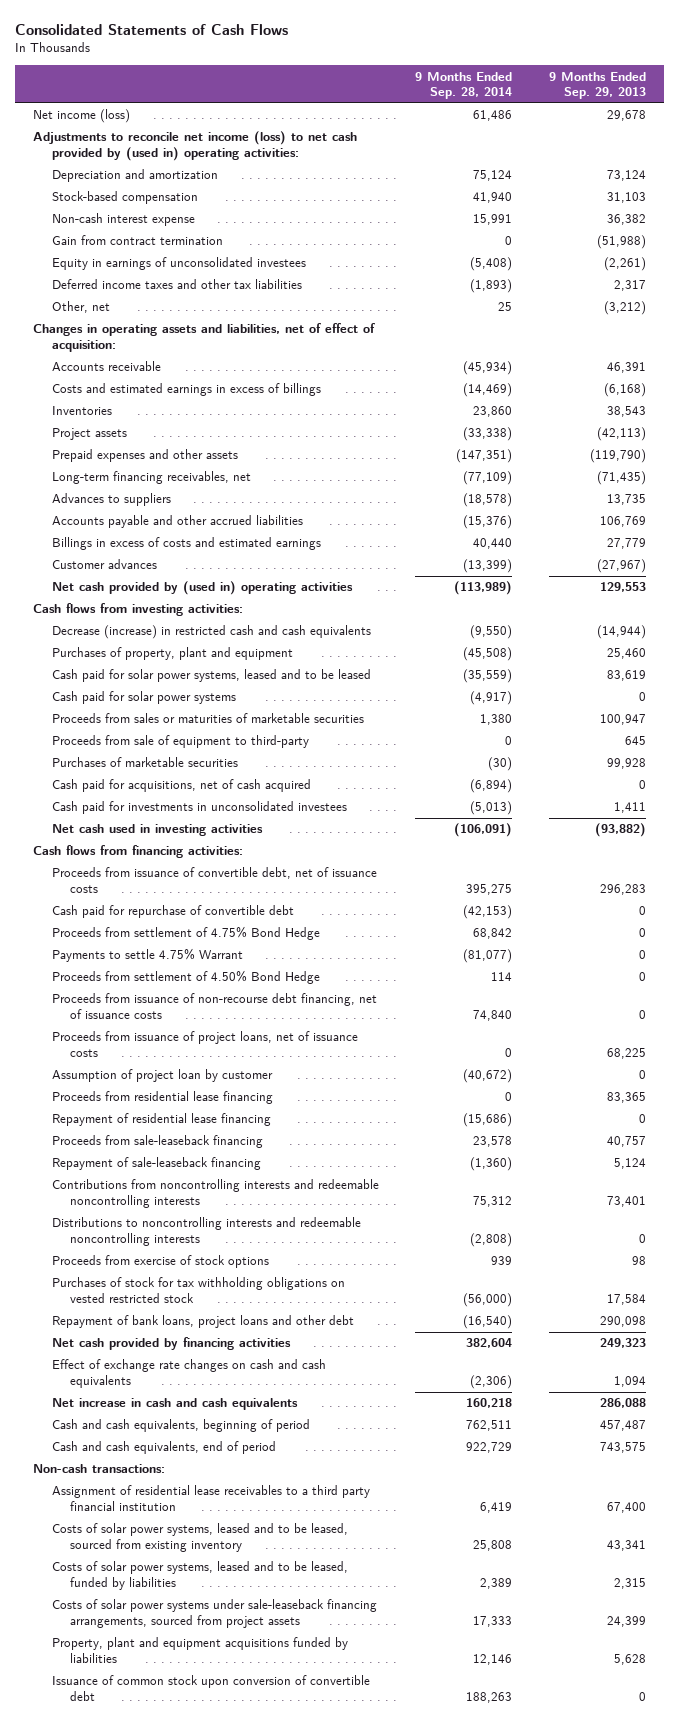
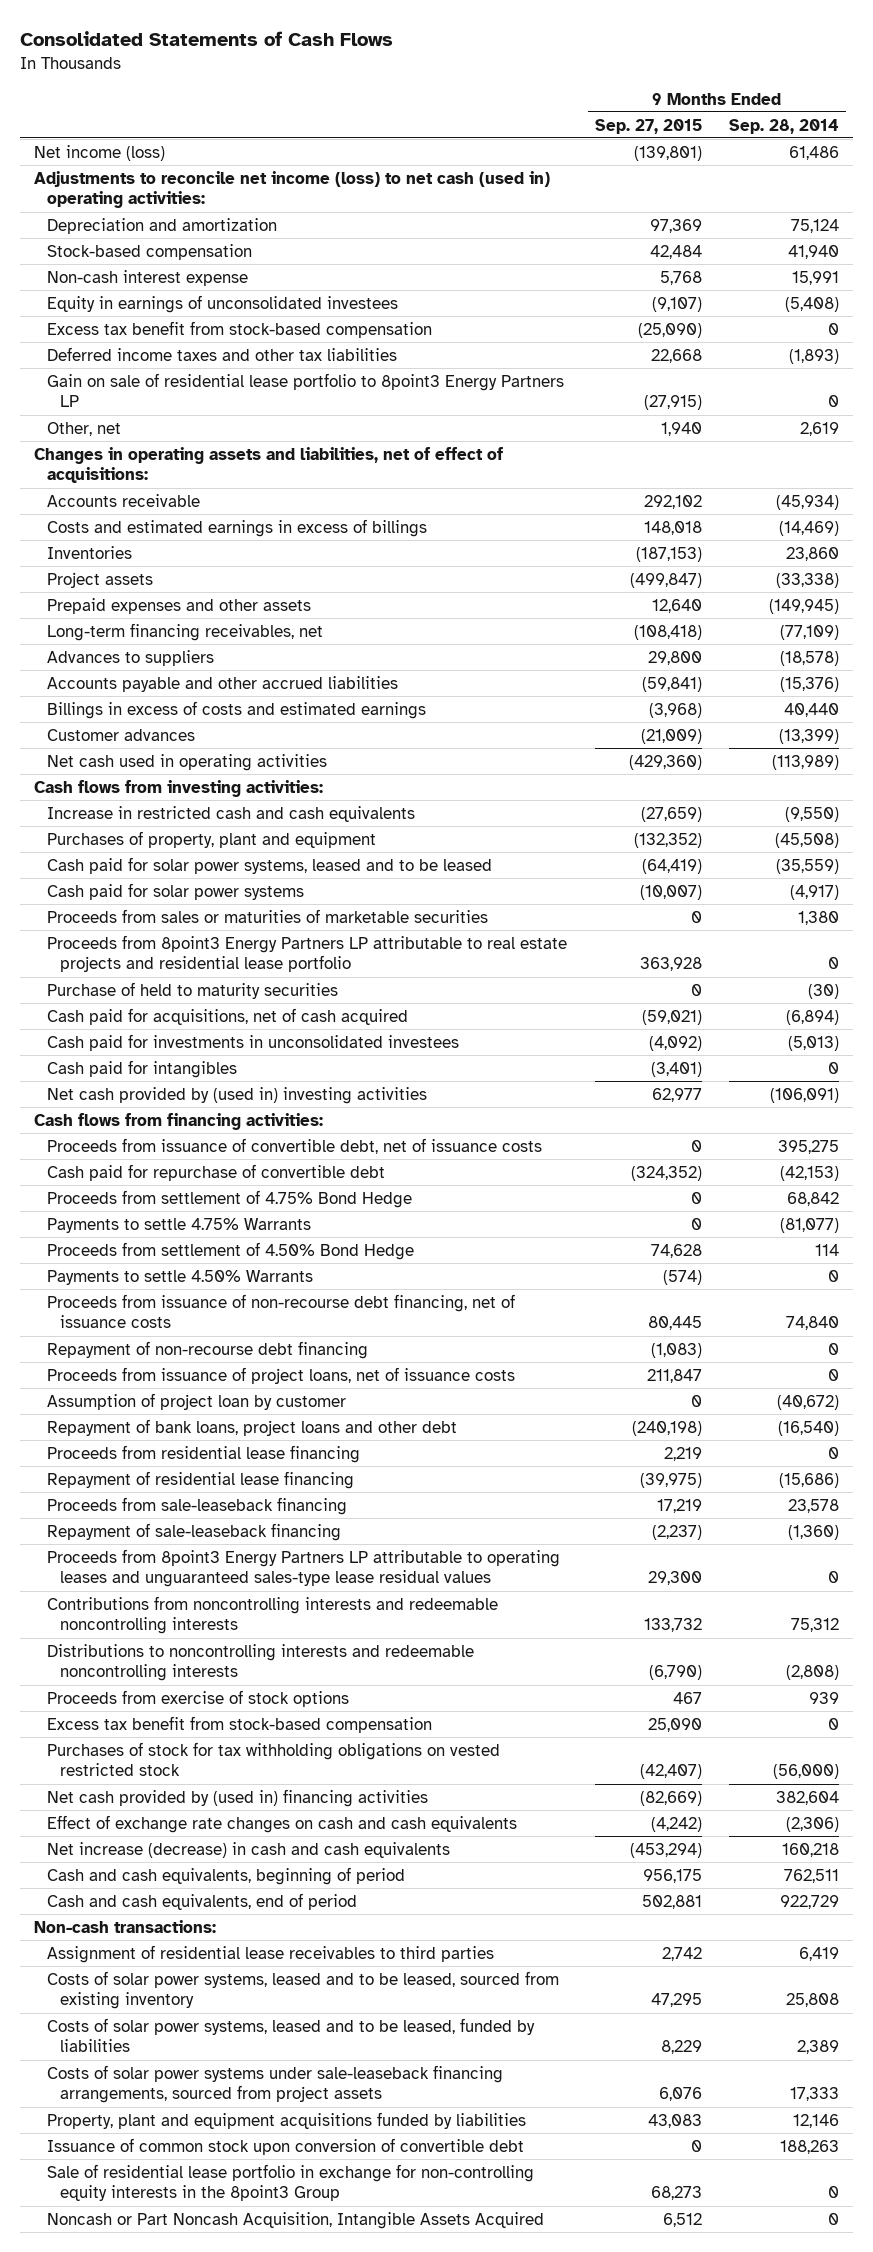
- | 9 Months Ended Sep. 28, 2014 | 9 Months Ended Sep. 29, 2013
+ | 9 Months Ended Sep. 27, 2015 | 9 Months Ended Sep. 28, 2014
- Adjustments to reconcile net income (loss) to net cash provided by (used in) operating activities:
+ Adjustments to reconcile net income (loss) to net cash (used in) operating activities:
- Gain from contract termination | 0 | (51,988)
+ Excess tax benefit from stock-based compensation | (25,090) | 0
- Other, net | 25 | (3,212)
- Changes in operating assets and liabilities, net of effect of acquisition:
+ Gain on sale of residential lease portfolio to 8point3 Energy Partners LP | (27,915) | 0
+ Other, net | 1,940 | 2,619
+ Changes in operating assets and liabilities, net of effect of acquisitions:
- Prepaid expenses and other assets | (147,351) | (119,790)
+ Prepaid expenses and other assets | 12,640 | (149,945)
- Net cash provided by (used in) operating activities | (113,989) | 129,553
+ Net cash used in operating activities | (429,360) | (113,989)
- Decrease (increase) in restricted cash and cash equivalents | (9,550) | (14,944)
+ Increase in restricted cash and cash equivalents | (27,659) | (9,550)
- Proceeds from sale of equipment to third-party | 0 | 645
- Purchases of marketable securities | (30) | 99,928
+ Proceeds from 8point3 Energy Partners LP attributable to real estate projects and residential lease portfolio | 363,928 | 0
+ Purchase of held to maturity securities | 0 | (30)
- Net cash used in investing activities | (106,091) | (93,882)
+ Cash paid for intangibles | (3,401) | 0
+ Net cash provided by (used in) investing activities | 62,977 | (106,091)
- Payments to settle 4.75% Warrant | (81,077) | 0
+ Payments to settle 4.75% Warrants | 0 | (81,077)
+ Payments to settle 4.50% Warrants | (574) | 0
+ Repayment of non-recourse debt financing | (1,083) | 0
moved up: Repayment of bank loans, project loans and other debt | (240,198) | (16,540)
+ Proceeds from 8point3 Energy Partners LP attributable to operating leases and unguaranteed sales-type lease residual values | 29,300 | 0
+ Excess tax benefit from stock-based compensation | 25,090 | 0
- Net cash provided by financing activities | 382,604 | 249,323
+ Net cash provided by (used in) financing activities | (82,669) | 382,604
- Net increase in cash and cash equivalents | 160,218 | 286,088
+ Net increase (decrease) in cash and cash equivalents | (453,294) | 160,218
- Assignment of residential lease receivables to a third party financial institution | 6,419 | 67,400
+ Assignment of residential lease receivables to third parties | 2,742 | 6,419
+ Sale of residential lease portfolio in exchange for non-controlling equity interests in the 8point3 Group | 68,273 | 0
+ Noncash or Part Noncash Acquisition, Intangible Assets Acquired | 6,512 | 0

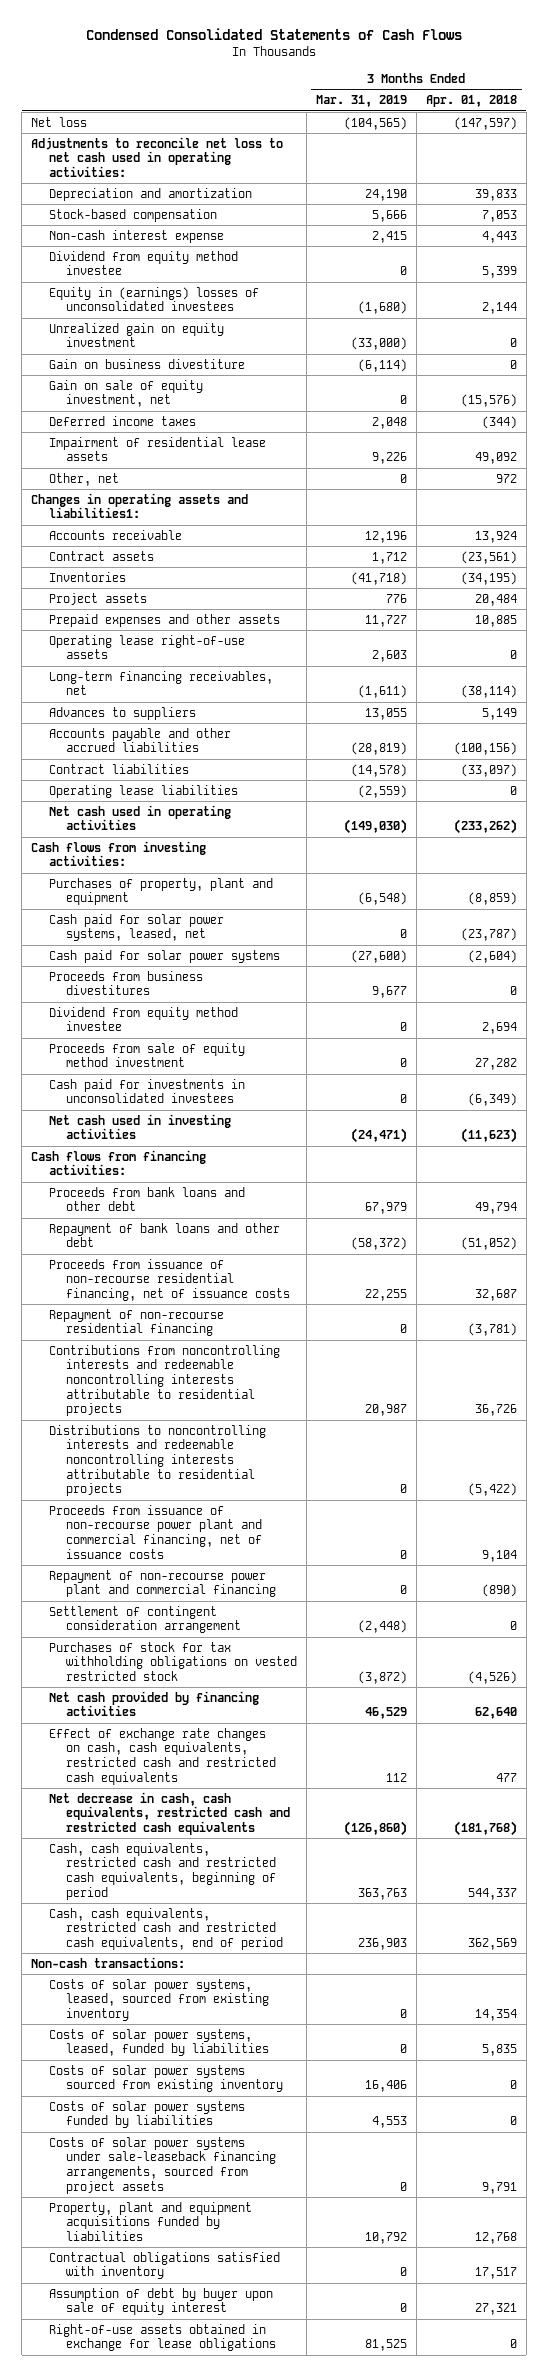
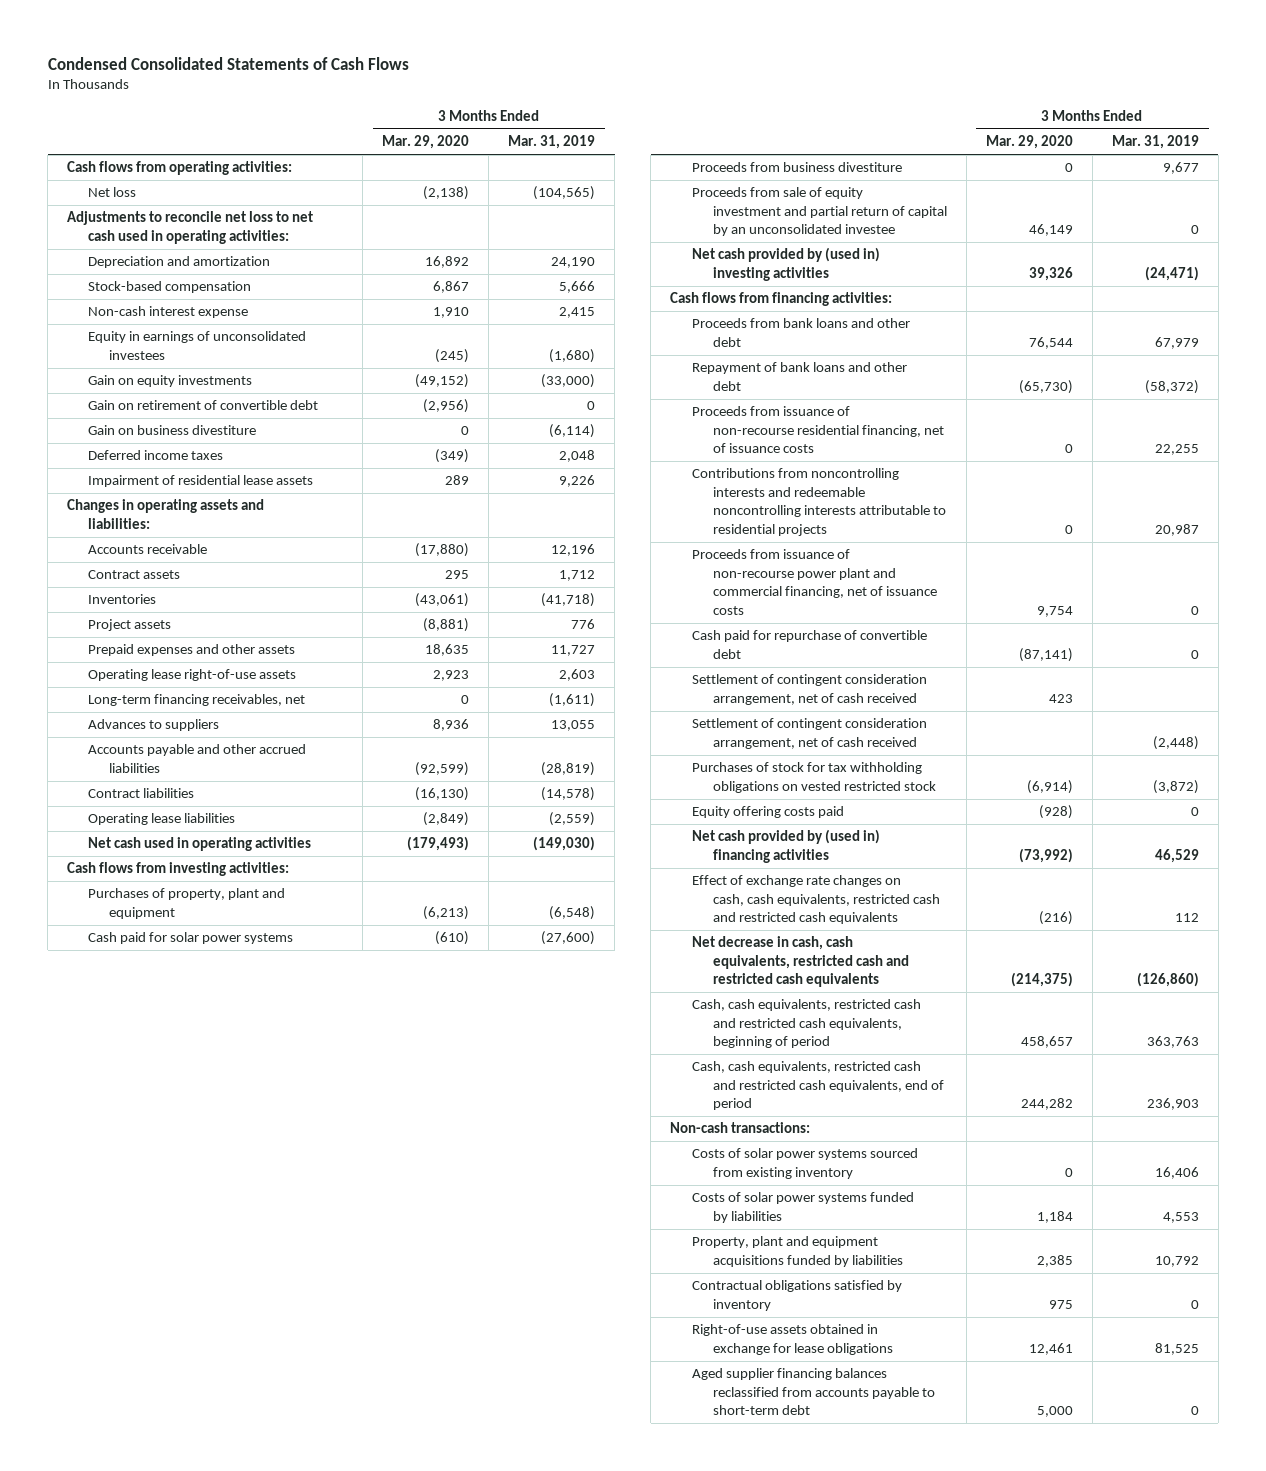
- | 3 Months Ended Mar. 31, 2019 | 3 Months Ended Apr. 01, 2018
+ | 3 Months Ended Mar. 29, 2020 | 3 Months Ended Mar. 31, 2019
+ Cash flows from operating activities:
- Dividend from equity method investee | 0 | 5,399
- Equity in (earnings) losses of unconsolidated investees | (1,680) | 2,144
- Unrealized gain on equity investment | (33,000) | 0
+ Equity in earnings of unconsolidated investees | (245) | (1,680)
+ Gain on equity investments | (49,152) | (33,000)
+ Gain on retirement of convertible debt | (2,956) | 0
- Gain on sale of equity investment, net | 0 | (15,576)
- Other, net | 0 | 972
- Changes in operating assets and liabilities1:
+ Changes in operating assets and liabilities:
- Cash paid for solar power systems, leased, net | 0 | (23,787)
- Proceeds from business divestitures | 9,677 | 0
- Dividend from equity method investee | 0 | 2,694
- Proceeds from sale of equity method investment | 0 | 27,282
- Cash paid for investments in unconsolidated investees | 0 | (6,349)
- Net cash used in investing activities | (24,471) | (11,623)
+ Proceeds from business divestiture | 0 | 9,677
+ Proceeds from sale of equity investment and partial return of capital by an unconsolidated investee | 46,149 | 0
+ Net cash provided by (used in) investing activities | 39,326 | (24,471)
- Repayment of non-recourse residential financing | 0 | (3,781)
- Distributions to noncontrolling interests and redeemable noncontrolling interests attributable to residential projects | 0 | (5,422)
- Repayment of non-recourse power plant and commercial financing | 0 | (890)
- Settlement of contingent consideration arrangement | (2,448) | 0
+ Cash paid for repurchase of convertible debt | (87,141) | 0
+ Settlement of contingent consideration arrangement, net of cash received | 423 |
+ Settlement of contingent consideration arrangement, net of cash received | | (2,448)
- Net cash provided by financing activities | 46,529 | 62,640
+ Equity offering costs paid | (928) | 0
+ Net cash provided by (used in) financing activities | (73,992) | 46,529
- Costs of solar power systems, leased, sourced from existing inventory | 0 | 14,354
- Costs of solar power systems, leased, funded by liabilities | 0 | 5,835
- Costs of solar power systems under sale-leaseback financing arrangements, sourced from project assets | 0 | 9,791
- Contractual obligations satisfied with inventory | 0 | 17,517
- Assumption of debt by buyer upon sale of equity interest | 0 | 27,321
+ Contractual obligations satisfied by inventory | 975 | 0
+ Aged supplier financing balances reclassified from accounts payable to short-term debt | 5,000 | 0

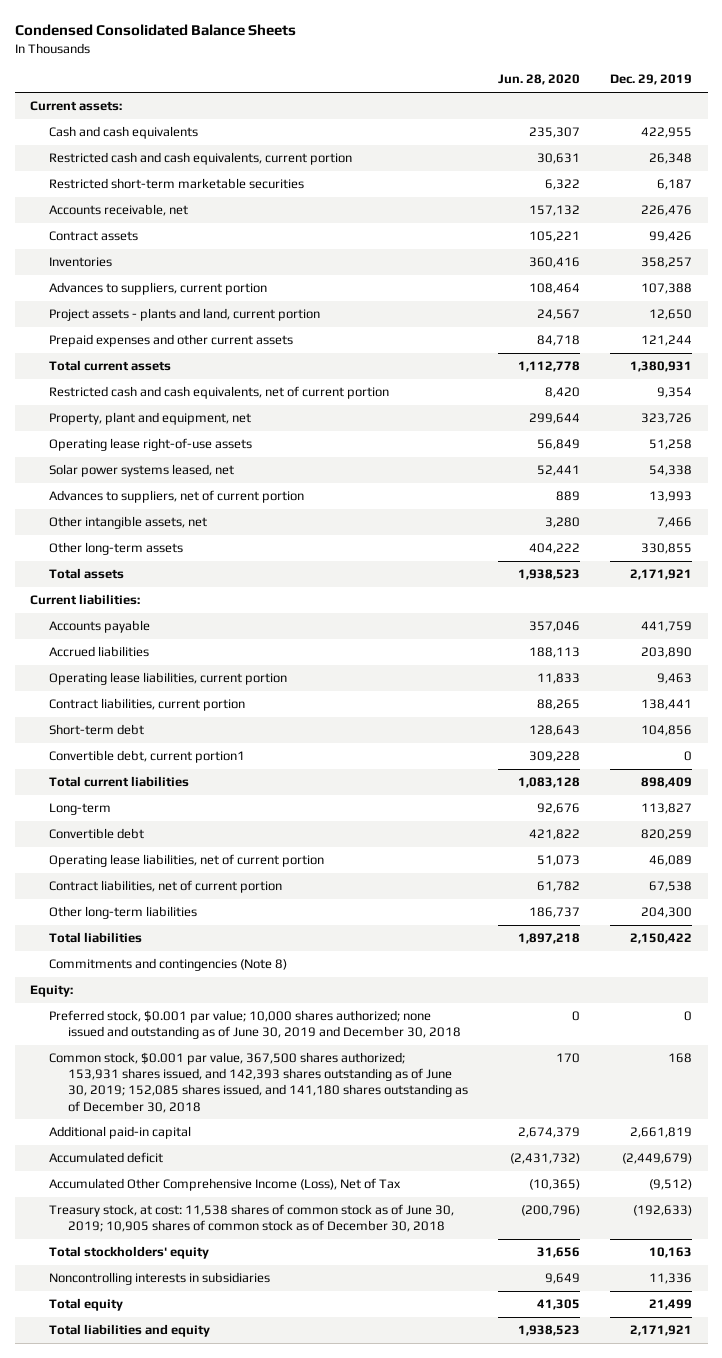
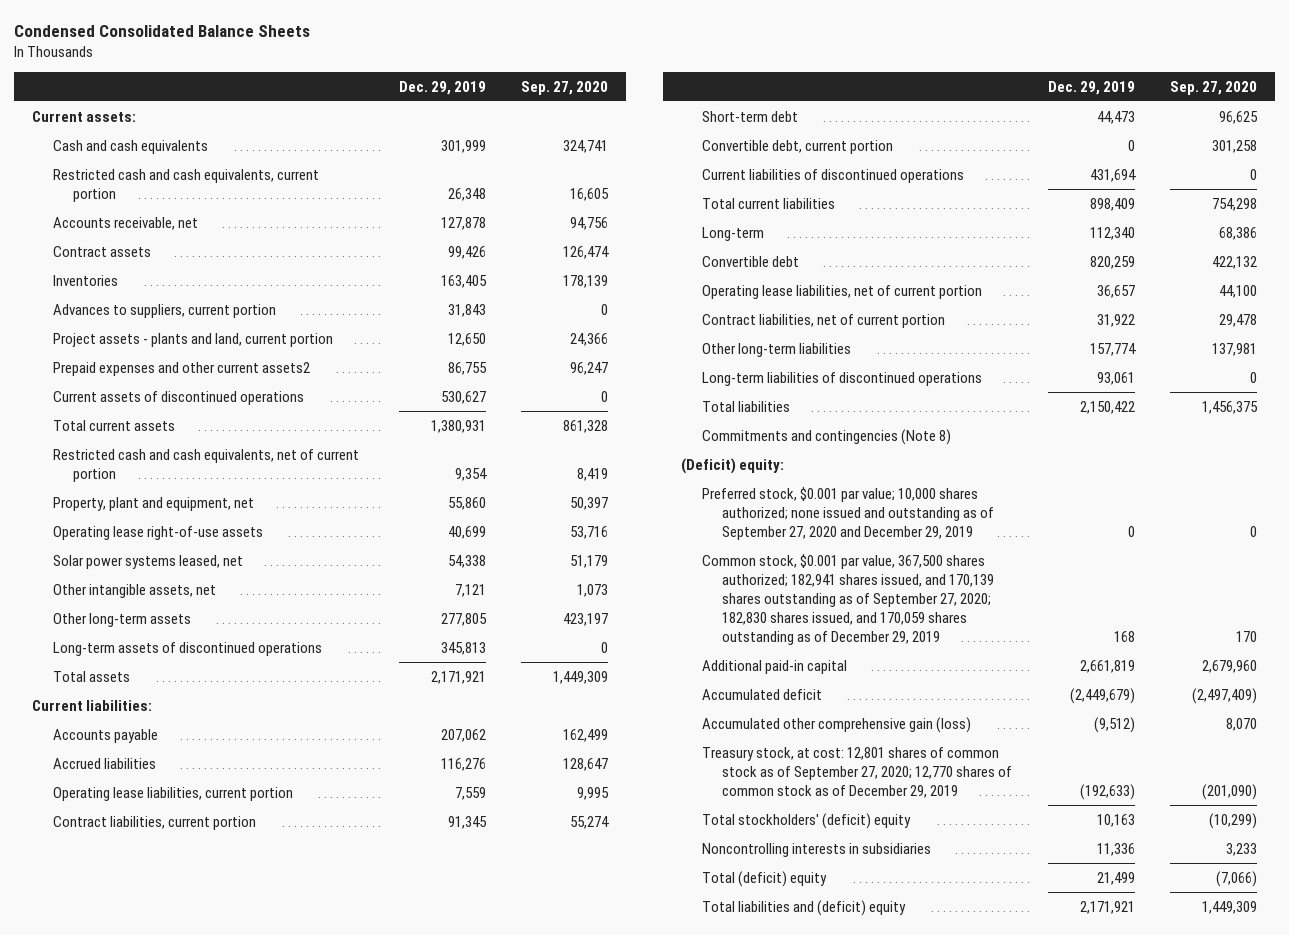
- | Jun. 28, 2020 | Dec. 29, 2019
+ | Dec. 29, 2019 | Sep. 27, 2020
- Cash and cash equivalents | 235,307 | 422,955
+ Cash and cash equivalents | 301,999 | 324,741
- Restricted short-term marketable securities | 6,322 | 6,187
- Accounts receivable, net | 157,132 | 226,476
+ Accounts receivable, net | 127,878 | 94,756
- Inventories | 360,416 | 358,257
- Advances to suppliers, current portion | 108,464 | 107,388
+ Inventories | 163,405 | 178,139
+ Advances to suppliers, current portion | 31,843 | 0
- Prepaid expenses and other current assets | 84,718 | 121,244
+ Prepaid expenses and other current assets2 | 86,755 | 96,247
+ Current assets of discontinued operations | 530,627 | 0
- Property, plant and equipment, net | 299,644 | 323,726
- Operating lease right-of-use assets | 56,849 | 51,258
+ Property, plant and equipment, net | 55,860 | 50,397
+ Operating lease right-of-use assets | 40,699 | 53,716
- Advances to suppliers, net of current portion | 889 | 13,993
- Other intangible assets, net | 3,280 | 7,466
- Other long-term assets | 404,222 | 330,855
+ Other intangible assets, net | 7,121 | 1,073
+ Other long-term assets | 277,805 | 423,197
+ Long-term assets of discontinued operations | 345,813 | 0
- Accounts payable | 357,046 | 441,759
- Accrued liabilities | 188,113 | 203,890
- Operating lease liabilities, current portion | 11,833 | 9,463
- Contract liabilities, current portion | 88,265 | 138,441
- Short-term debt | 128,643 | 104,856
- Convertible debt, current portion1 | 309,228 | 0
+ Accounts payable | 207,062 | 162,499
+ Accrued liabilities | 116,276 | 128,647
+ Operating lease liabilities, current portion | 7,559 | 9,995
+ Contract liabilities, current portion | 91,345 | 55,274
+ Short-term debt | 44,473 | 96,625
+ Convertible debt, current portion | 0 | 301,258
+ Current liabilities of discontinued operations | 431,694 | 0
- Long-term | 92,676 | 113,827
+ Long-term | 112,340 | 68,386
- Operating lease liabilities, net of current portion | 51,073 | 46,089
- Contract liabilities, net of current portion | 61,782 | 67,538
- Other long-term liabilities | 186,737 | 204,300
+ Operating lease liabilities, net of current portion | 36,657 | 44,100
+ Contract liabilities, net of current portion | 31,922 | 29,478
+ Other long-term liabilities | 157,774 | 137,981
+ Long-term liabilities of discontinued operations | 93,061 | 0
- Equity:
- Preferred stock, $0.001 par value; 10,000 shares authorized; none issued and outstanding as of June 30, 2019 and December 30, 2018 | 0 | 0
- Common stock, $0.001 par value, 367,500 shares authorized; 153,931 shares issued, and 142,393 shares outstanding as of June 30, 2019; 152,085 shares issued, and 141,180 shares outstanding as of December 30, 2018 | 170 | 168
+ (Deficit) equity:
+ Preferred stock, $0.001 par value; 10,000 shares authorized; none issued and outstanding as of September 27, 2020 and December 29, 2019 | 0 | 0
+ Common stock, $0.001 par value, 367,500 shares authorized; 182,941 shares issued, and 170,139 shares outstanding as of September 27, 2020; 182,830 shares issued, and 170,059 shares outstanding as of December 29, 2019 | 168 | 170
- Accumulated Other Comprehensive Income (Loss), Net of Tax | (10,365) | (9,512)
- Treasury stock, at cost: 11,538 shares of common stock as of June 30, 2019; 10,905 shares of common stock as of December 30, 2018 | (200,796) | (192,633)
- Total stockholders' equity | 31,656 | 10,163
+ Accumulated other comprehensive gain (loss) | (9,512) | 8,070
+ Treasury stock, at cost: 12,801 shares of common stock as of September 27, 2020; 12,770 shares of common stock as of December 29, 2019 | (192,633) | (201,090)
+ Total stockholders' (deficit) equity | 10,163 | (10,299)
- Total equity | 41,305 | 21,499
- Total liabilities and equity | 1,938,523 | 2,171,921
+ Total (deficit) equity | 21,499 | (7,066)
+ Total liabilities and (deficit) equity | 2,171,921 | 1,449,309

